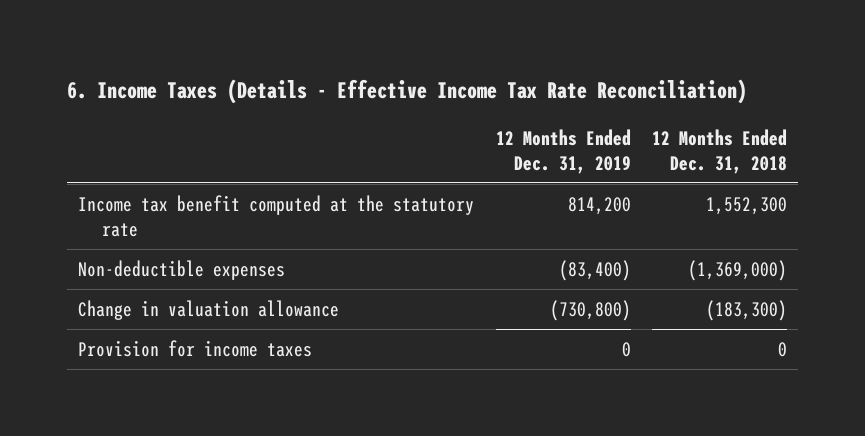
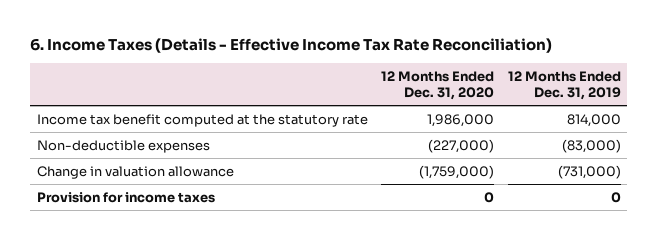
- | 12 Months Ended Dec. 31, 2019 | 12 Months Ended Dec. 31, 2018
+ | 12 Months Ended Dec. 31, 2020 | 12 Months Ended Dec. 31, 2019
- Income tax benefit computed at the statutory rate | 814,200 | 1,552,300
- Non-deductible expenses | (83,400) | (1,369,000)
- Change in valuation allowance | (730,800) | (183,300)
+ Income tax benefit computed at the statutory rate | 1,986,000 | 814,000
+ Non-deductible expenses | (227,000) | (83,000)
+ Change in valuation allowance | (1,759,000) | (731,000)

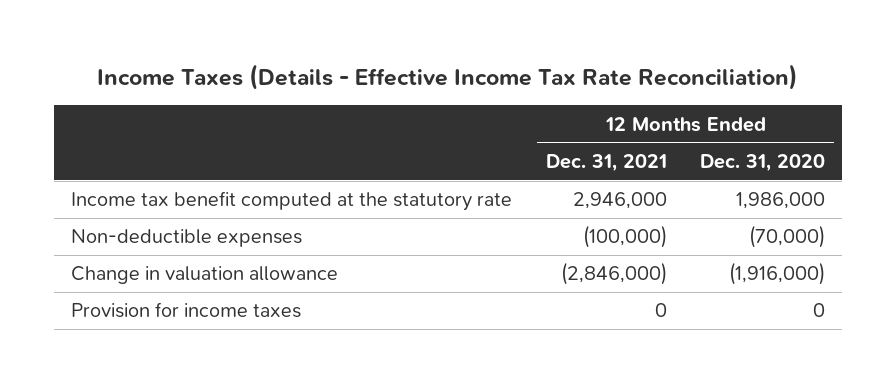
- 6. Income Taxes (Details - Effective Income Tax Rate Reconciliation)
+ Income Taxes (Details - Effective Income Tax Rate Reconciliation)
- | 12 Months Ended Dec. 31, 2020 | 12 Months Ended Dec. 31, 2019
+ | 12 Months Ended Dec. 31, 2021 | 12 Months Ended Dec. 31, 2020
- Non-deductible expenses | (227,000) | (83,000)
- Change in valuation allowance | (1,759,000) | (731,000)
+ Non-deductible expenses | (100,000) | (70,000)
+ Change in valuation allowance | (2,846,000) | (1,916,000)

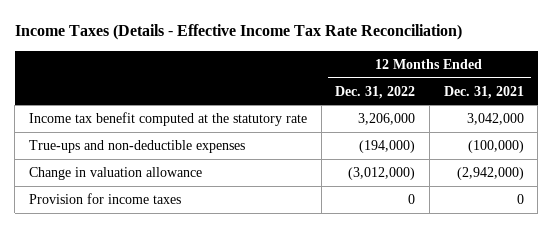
- | 12 Months Ended Dec. 31, 2021 | 12 Months Ended Dec. 31, 2020
+ | 12 Months Ended Dec. 31, 2022 | 12 Months Ended Dec. 31, 2021
- Income tax benefit computed at the statutory rate | 2,946,000 | 1,986,000
- Non-deductible expenses | (100,000) | (70,000)
- Change in valuation allowance | (2,846,000) | (1,916,000)
+ Income tax benefit computed at the statutory rate | 3,206,000 | 3,042,000
+ True-ups and non-deductible expenses | (194,000) | (100,000)
+ Change in valuation allowance | (3,012,000) | (2,942,000)

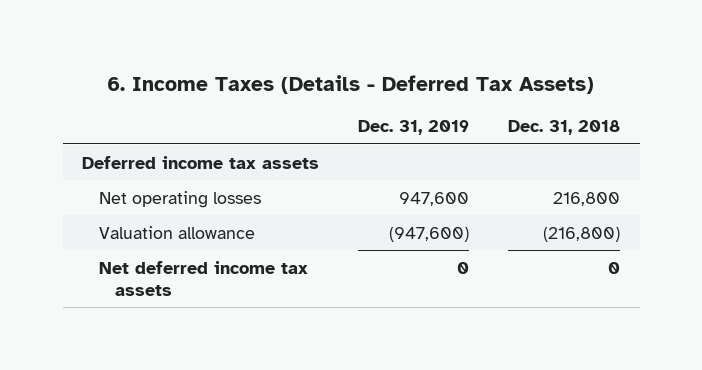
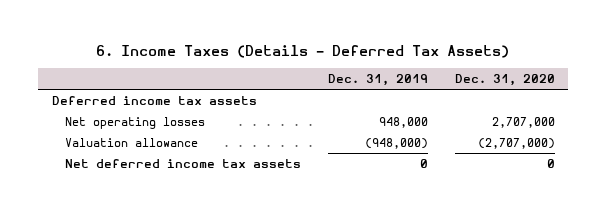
- | Dec. 31, 2019 | Dec. 31, 2018
+ | Dec. 31, 2019 | Dec. 31, 2020
- Net operating losses | 947,600 | 216,800
- Valuation allowance | (947,600) | (216,800)
+ Net operating losses | 948,000 | 2,707,000
+ Valuation allowance | (948,000) | (2,707,000)

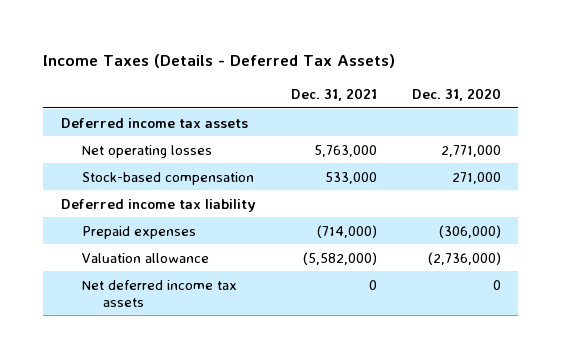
- 6. Income Taxes (Details - Deferred Tax Assets)
+ Income Taxes (Details - Deferred Tax Assets)
- | Dec. 31, 2019 | Dec. 31, 2020
+ | Dec. 31, 2021 | Dec. 31, 2020
- Net operating losses | 948,000 | 2,707,000
- Valuation allowance | (948,000) | (2,707,000)
+ Net operating losses | 5,763,000 | 2,771,000
+ Stock-based compensation | 533,000 | 271,000
+ Deferred income tax liability
+ Prepaid expenses | (714,000) | (306,000)
+ Valuation allowance | (5,582,000) | (2,736,000)

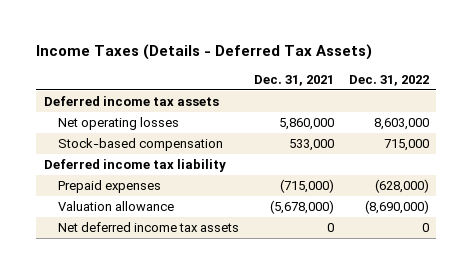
- | Dec. 31, 2021 | Dec. 31, 2020
+ | Dec. 31, 2021 | Dec. 31, 2022
- Net operating losses | 5,763,000 | 2,771,000
+ Net operating losses | 5,860,000 | 8,603,000
- Prepaid expenses | (714,000) | (306,000)
- Valuation allowance | (5,582,000) | (2,736,000)
+ Prepaid expenses | (715,000) | (628,000)
+ Valuation allowance | (5,678,000) | (8,690,000)

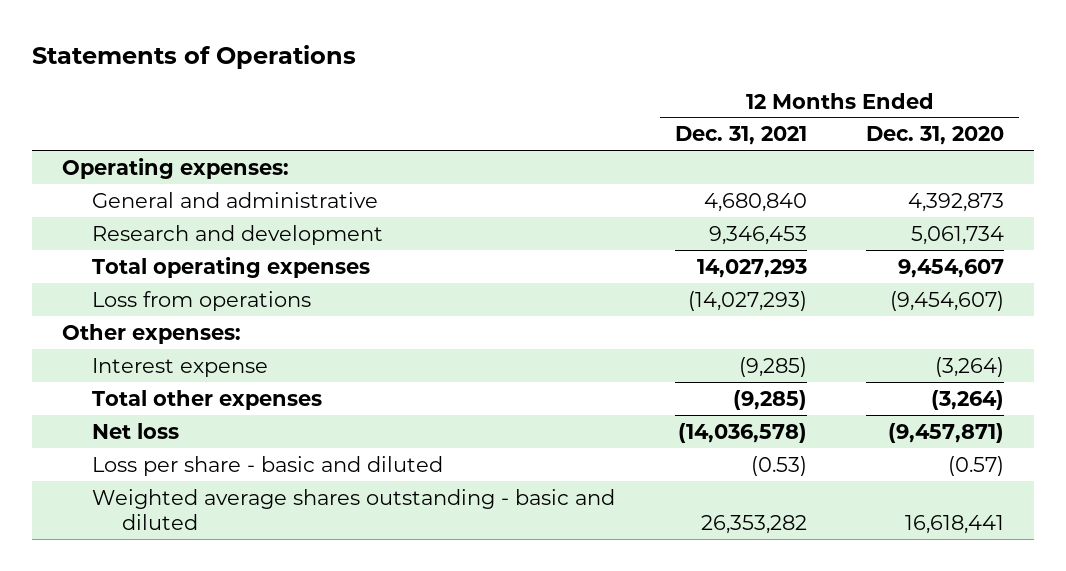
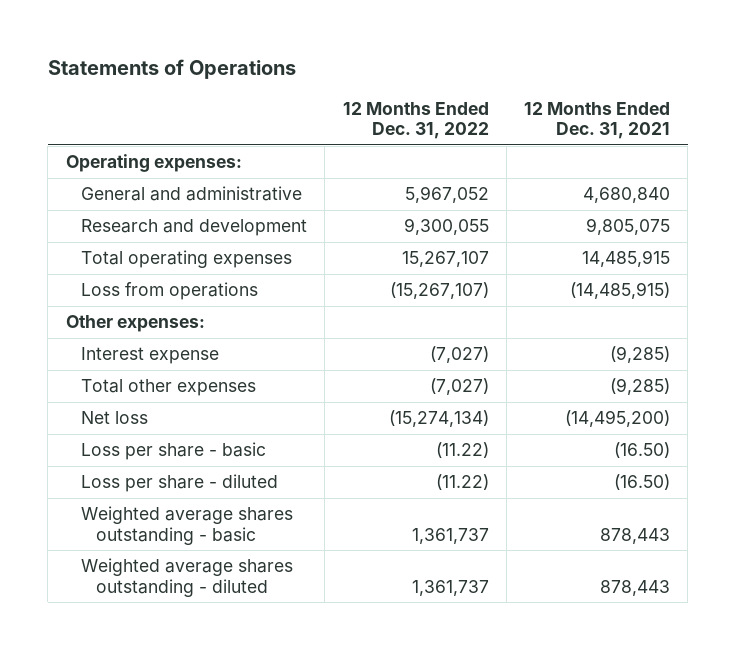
- | 12 Months Ended Dec. 31, 2021 | 12 Months Ended Dec. 31, 2020
+ | 12 Months Ended Dec. 31, 2022 | 12 Months Ended Dec. 31, 2021
- Research and development | 9,346,453 | 5,061,734
- Total operating expenses | 14,027,293 | 9,454,607
- Loss from operations | (14,027,293) | (9,454,607)
+ Research and development | 9,300,055 | 9,805,075
+ Total operating expenses | 15,267,107 | 14,485,915
+ Loss from operations | (15,267,107) | (14,485,915)
- Net loss | (14,036,578) | (9,457,871)
- Loss per share - basic and diluted | (0.53) | (0.57)
- Weighted average shares outstanding - basic and diluted | 26,353,282 | 16,618,441
+ Net loss | (15,274,134) | (14,495,200)
+ Loss per share - basic | (11.22) | (16.50)
+ Loss per share - diluted | (11.22) | (16.50)
+ Weighted average shares outstanding - basic | 1,361,737 | 878,443
+ Weighted average shares outstanding - diluted | 1,361,737 | 878,443

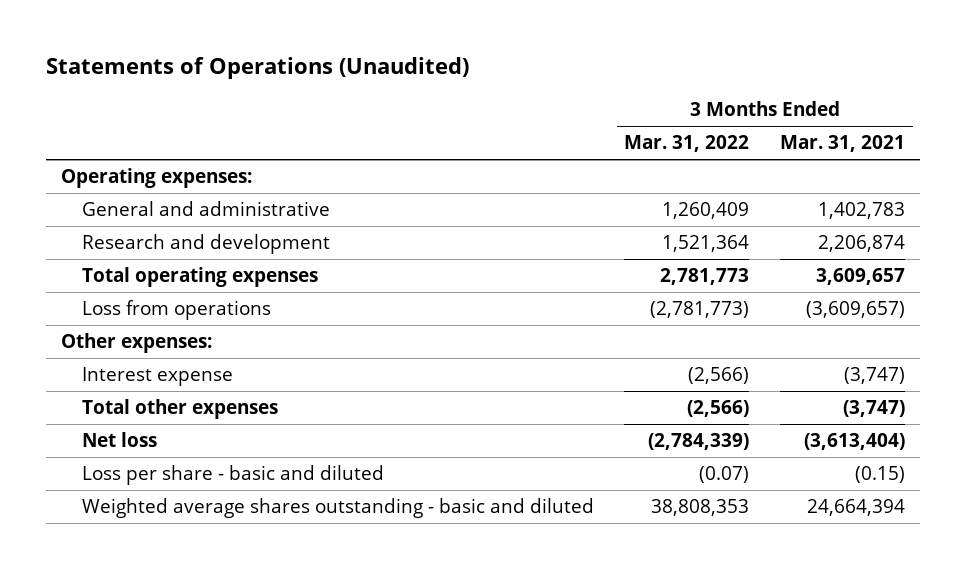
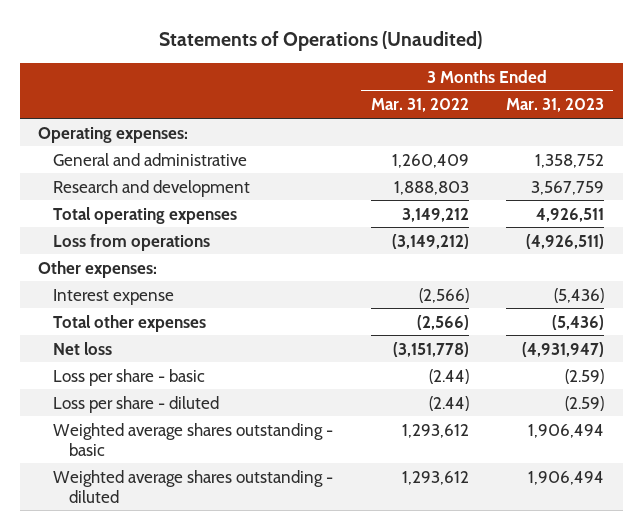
- | 3 Months Ended Mar. 31, 2022 | 3 Months Ended Mar. 31, 2021
+ | 3 Months Ended Mar. 31, 2022 | 3 Months Ended Mar. 31, 2023
- Research and development | 1,521,364 | 2,206,874
- Total operating expenses | 2,781,773 | 3,609,657
- Loss from operations | (2,781,773) | (3,609,657)
+ Research and development | 1,888,803 | 3,567,759
+ Total operating expenses | 3,149,212 | 4,926,511
+ Loss from operations | (3,149,212) | (4,926,511)
- Net loss | (2,784,339) | (3,613,404)
- Loss per share - basic and diluted | (0.07) | (0.15)
- Weighted average shares outstanding - basic and diluted | 38,808,353 | 24,664,394
+ Net loss | (3,151,778) | (4,931,947)
+ Loss per share - basic | (2.44) | (2.59)
+ Loss per share - diluted | (2.44) | (2.59)
+ Weighted average shares outstanding - basic | 1,293,612 | 1,906,494
+ Weighted average shares outstanding - diluted | 1,293,612 | 1,906,494

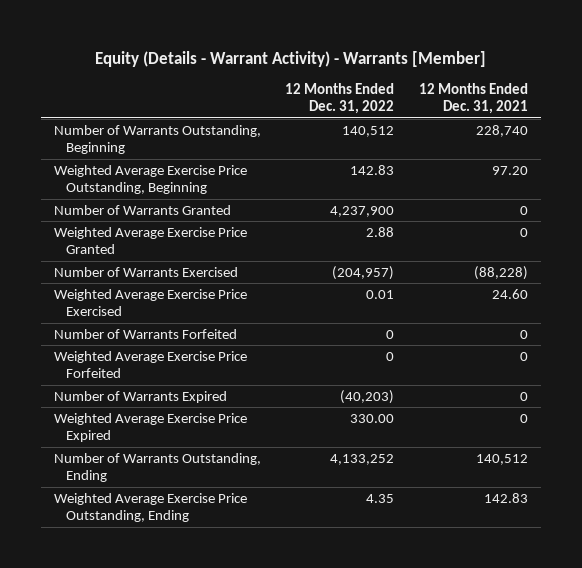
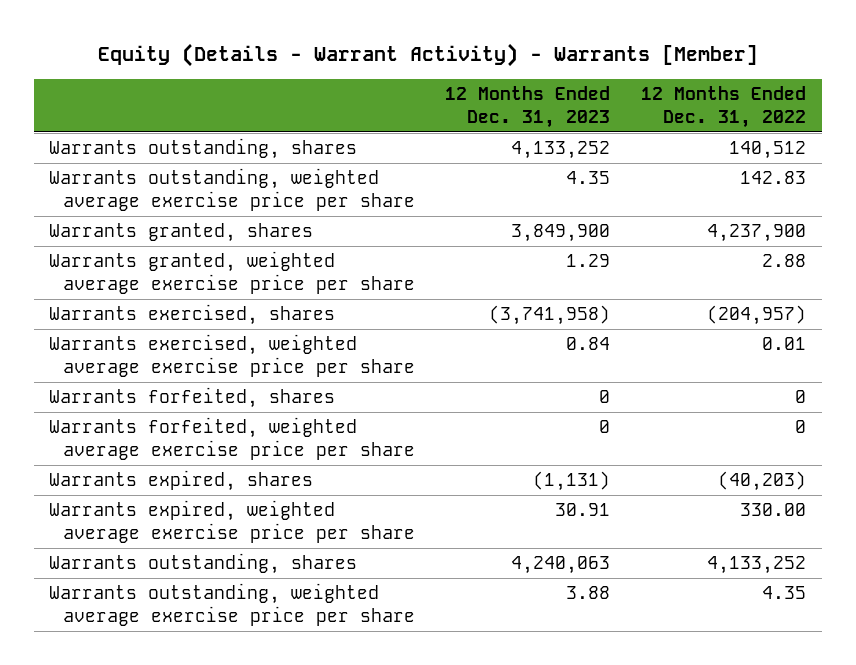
- | 12 Months Ended Dec. 31, 2022 | 12 Months Ended Dec. 31, 2021
+ | 12 Months Ended Dec. 31, 2023 | 12 Months Ended Dec. 31, 2022
- Number of Warrants Outstanding, Beginning | 140,512 | 228,740
- Weighted Average Exercise Price Outstanding, Beginning | 142.83 | 97.20
- Number of Warrants Granted | 4,237,900 | 0
- Weighted Average Exercise Price Granted | 2.88 | 0
- Number of Warrants Exercised | (204,957) | (88,228)
- Weighted Average Exercise Price Exercised | 0.01 | 24.60
- Number of Warrants Forfeited | 0 | 0
- Weighted Average Exercise Price Forfeited | 0 | 0
- Number of Warrants Expired | (40,203) | 0
- Weighted Average Exercise Price Expired | 330.00 | 0
- Number of Warrants Outstanding, Ending | 4,133,252 | 140,512
- Weighted Average Exercise Price Outstanding, Ending | 4.35 | 142.83
+ Warrants outstanding, shares | 4,133,252 | 140,512
+ Warrants outstanding, weighted average exercise price per share | 4.35 | 142.83
+ Warrants granted, shares | 3,849,900 | 4,237,900
+ Warrants granted, weighted average exercise price per share | 1.29 | 2.88
+ Warrants exercised, shares | (3,741,958) | (204,957)
+ Warrants exercised, weighted average exercise price per share | 0.84 | 0.01
+ Warrants forfeited, shares | 0 | 0
+ Warrants forfeited, weighted average exercise price per share | 0 | 0
+ Warrants expired, shares | (1,131) | (40,203)
+ Warrants expired, weighted average exercise price per share | 30.91 | 330.00
+ Warrants outstanding, shares | 4,240,063 | 4,133,252
+ Warrants outstanding, weighted average exercise price per share | 3.88 | 4.35

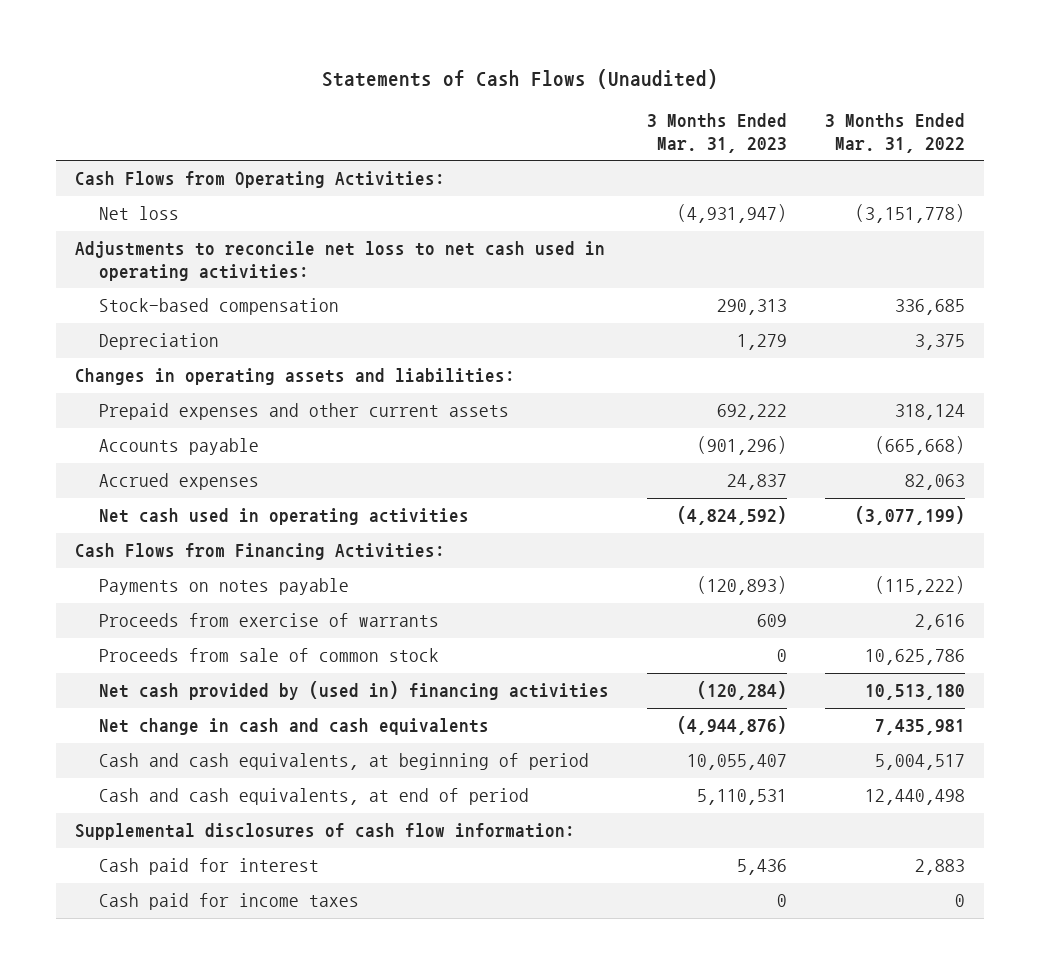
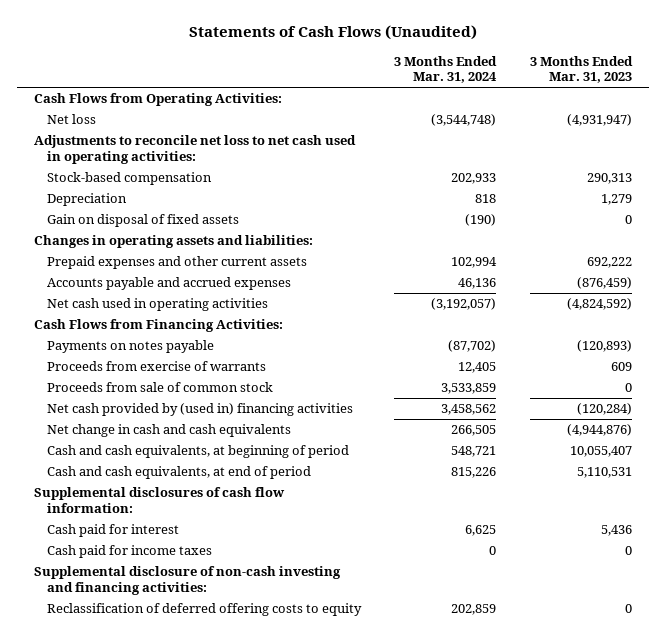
- | 3 Months Ended Mar. 31, 2023 | 3 Months Ended Mar. 31, 2022
+ | 3 Months Ended Mar. 31, 2024 | 3 Months Ended Mar. 31, 2023
+ Gain on disposal of fixed assets | (190) | 0
- Accounts payable | (901,296) | (665,668)
- Accrued expenses | 24,837 | 82,063
+ Accounts payable and accrued expenses | 46,136 | (876,459)
+ Supplemental disclosure of non-cash investing and financing activities:
+ Reclassification of deferred offering costs to equity | 202,859 | 0

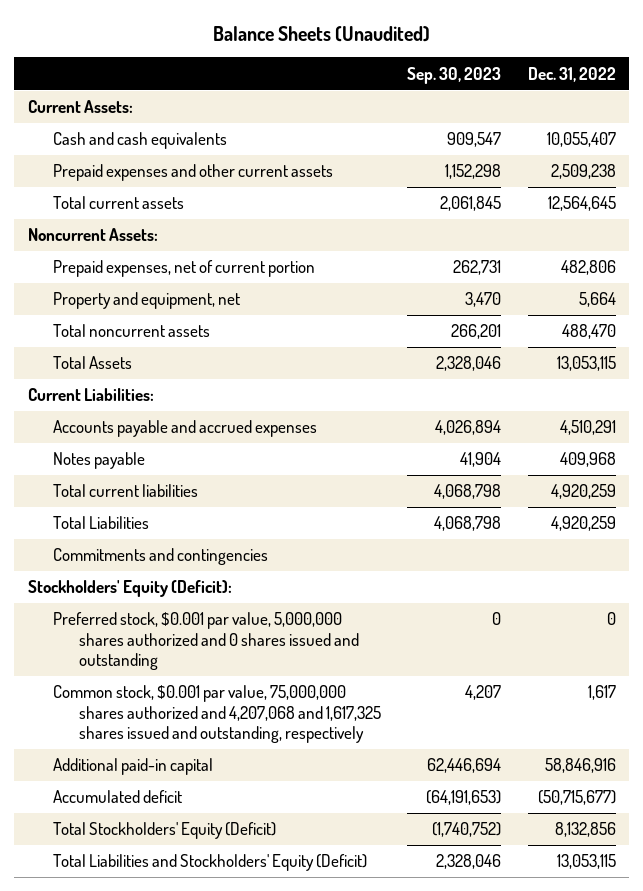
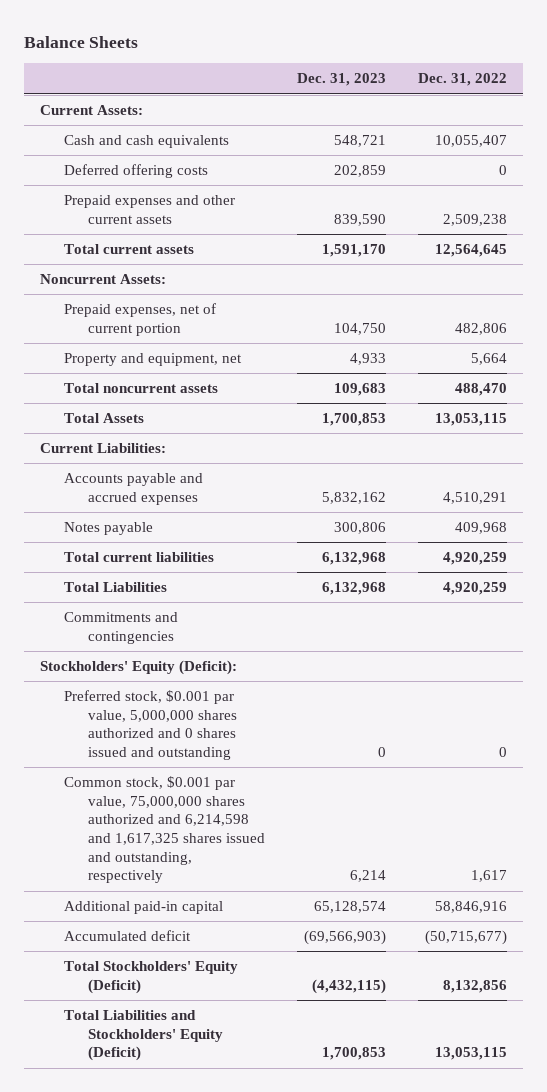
- Balance Sheets (Unaudited)
+ Balance Sheets
- | Sep. 30, 2023 | Dec. 31, 2022
+ | Dec. 31, 2023 | Dec. 31, 2022
+ Deferred offering costs | 202,859 | 0
- Common stock, $0.001 par value, 75,000,000 shares authorized and 4,207,068 and 1,617,325 shares issued and outstanding, respectively | 4,207 | 1,617
+ Common stock, $0.001 par value, 75,000,000 shares authorized and 6,214,598 and 1,617,325 shares issued and outstanding, respectively | 6,214 | 1,617

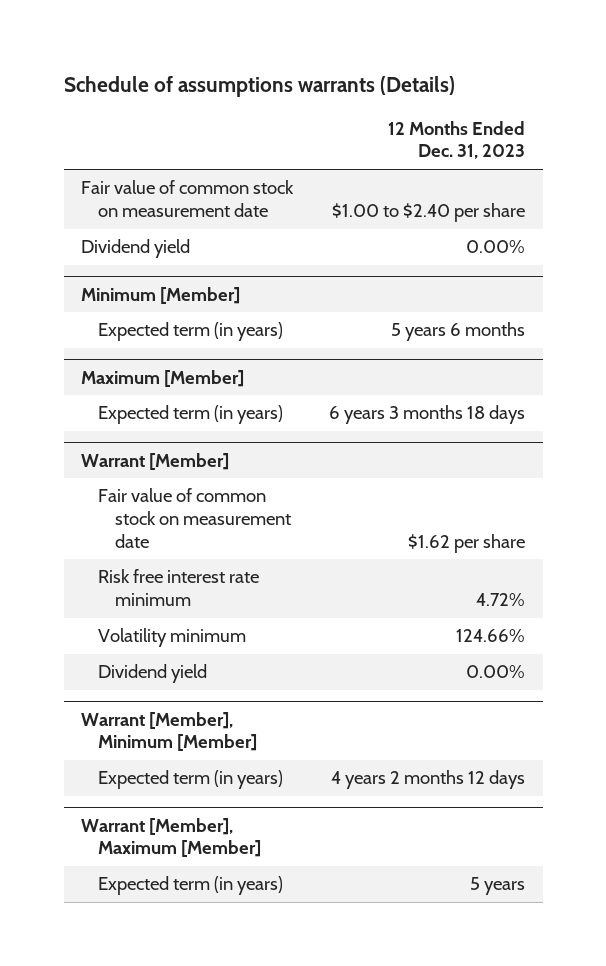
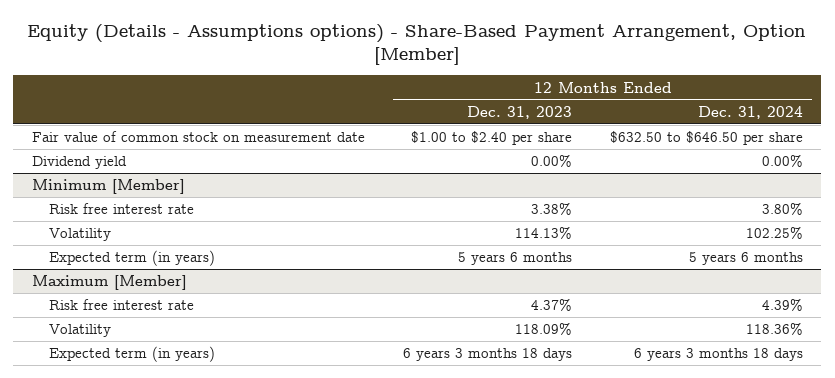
- Schedule of assumptions warrants (Details)
+ Equity (Details - Assumptions options) - Share-Based Payment Arrangement, Option [Member]
- | 12 Months Ended Dec. 31, 2023
+ | 12 Months Ended Dec. 31, 2023 | 12 Months Ended Dec. 31, 2024
@ Minimum [Member]
+ Risk free interest rate | 3.38% | 3.80%
+ Volatility | 114.13% | 102.25%
@ Maximum [Member]
+ Risk free interest rate | 4.37% | 4.39%
+ Volatility | 118.09% | 118.36%
- Warrant [Member]
- Fair value of common stock on measurement date | $1.62 per share
- Risk free interest rate minimum | 4.72%
- Volatility minimum | 124.66%
- Dividend yield | 0.00%
- Warrant [Member], Minimum [Member]
- Expected term (in years) | 4 years 2 months 12 days
- Warrant [Member], Maximum [Member]
- Expected term (in years) | 5 years

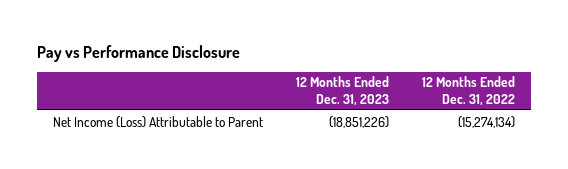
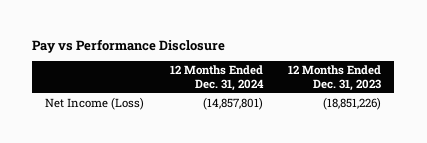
- | 12 Months Ended Dec. 31, 2023 | 12 Months Ended Dec. 31, 2022
+ | 12 Months Ended Dec. 31, 2024 | 12 Months Ended Dec. 31, 2023
- Net Income (Loss) Attributable to Parent | (18,851,226) | (15,274,134)
+ Net Income (Loss) | (14,857,801) | (18,851,226)

